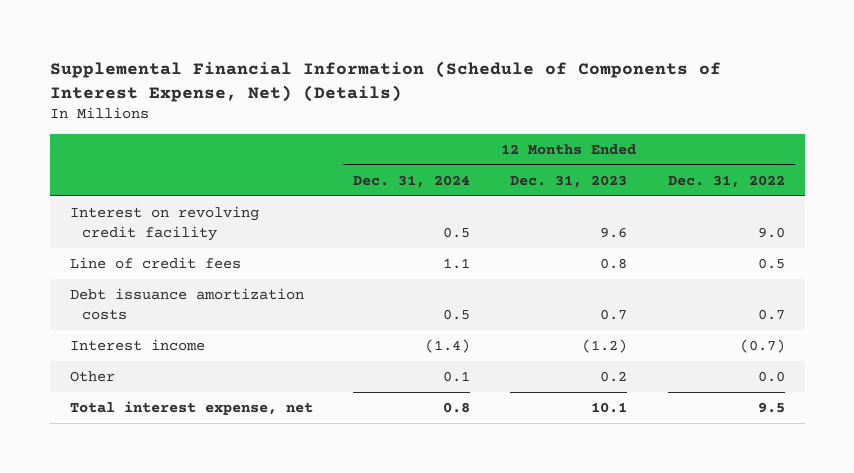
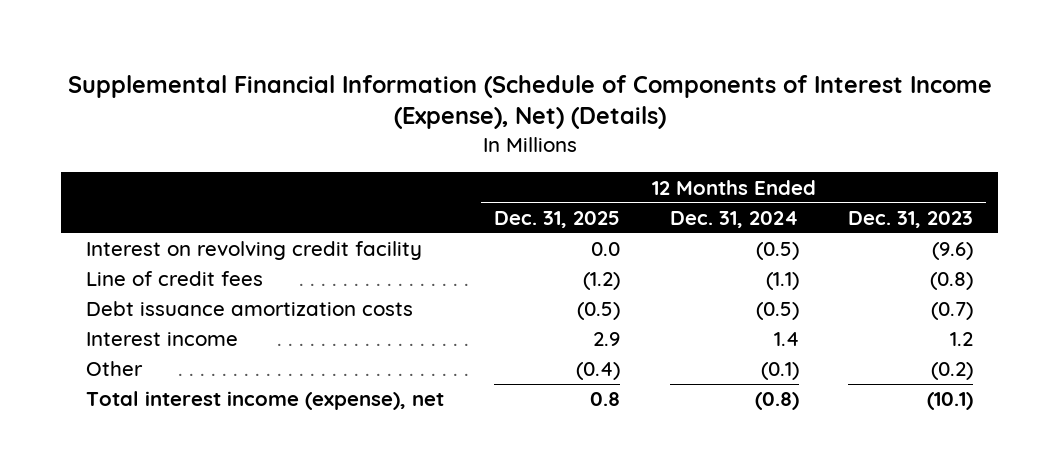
- Supplemental Financial Information (Schedule of Components of Interest Expense, Net) (Details)
+ Supplemental Financial Information (Schedule of Components of Interest Income (Expense), Net) (Details)
- | 12 Months Ended Dec. 31, 2024 | 12 Months Ended Dec. 31, 2023 | 12 Months Ended Dec. 31, 2022
+ | 12 Months Ended Dec. 31, 2025 | 12 Months Ended Dec. 31, 2024 | 12 Months Ended Dec. 31, 2023
- Interest on revolving credit facility | 0.5 | 9.6 | 9.0
- Line of credit fees | 1.1 | 0.8 | 0.5
- Debt issuance amortization costs | 0.5 | 0.7 | 0.7
- Interest income | (1.4) | (1.2) | (0.7)
- Other | 0.1 | 0.2 | 0.0
- Total interest expense, net | 0.8 | 10.1 | 9.5
+ Interest on revolving credit facility | 0.0 | (0.5) | (9.6)
+ Line of credit fees | (1.2) | (1.1) | (0.8)
+ Debt issuance amortization costs | (0.5) | (0.5) | (0.7)
+ Interest income | 2.9 | 1.4 | 1.2
+ Other | (0.4) | (0.1) | (0.2)
+ Total interest income (expense), net | 0.8 | (0.8) | (10.1)

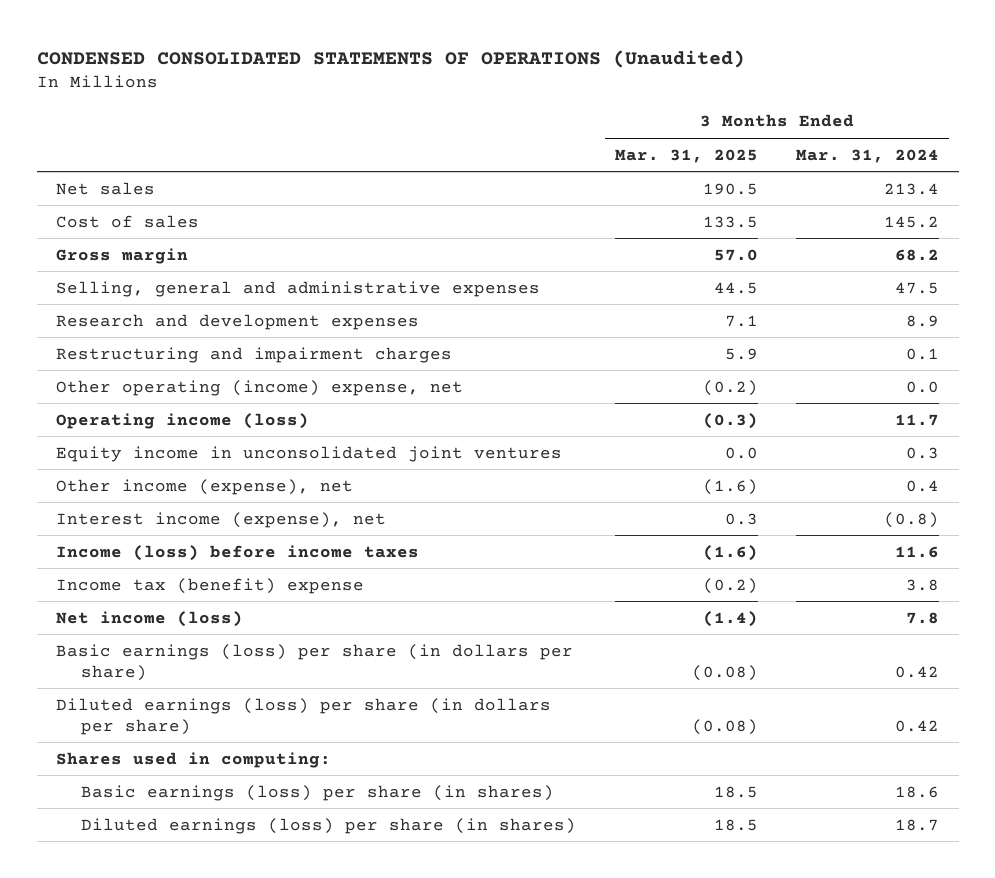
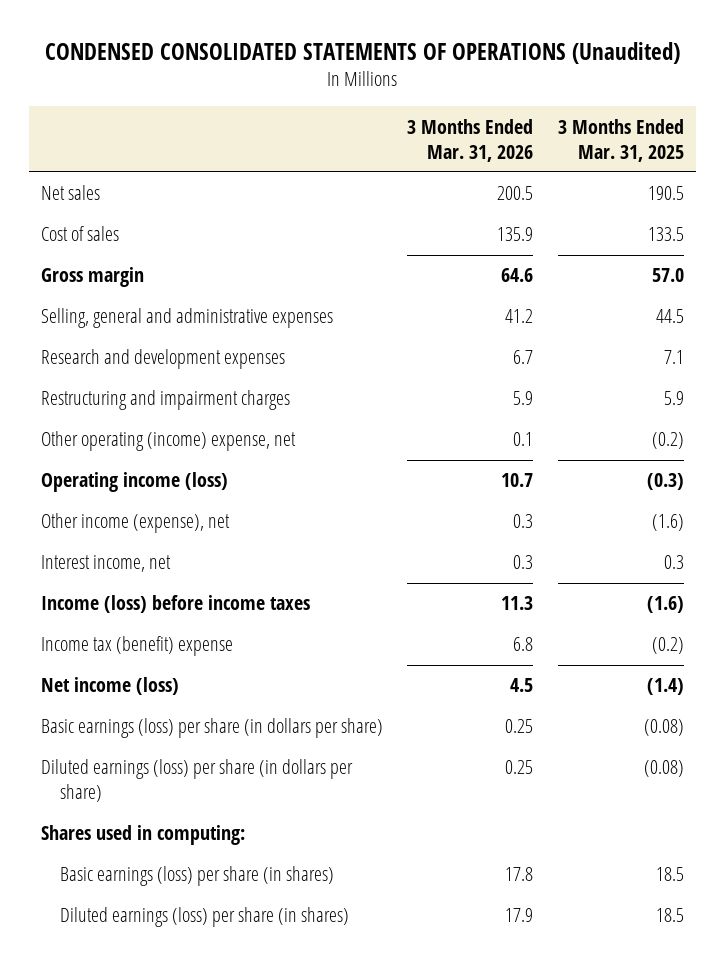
- | 3 Months Ended Mar. 31, 2025 | 3 Months Ended Mar. 31, 2024
+ | 3 Months Ended Mar. 31, 2026 | 3 Months Ended Mar. 31, 2025
- Equity income in unconsolidated joint ventures | 0.0 | 0.3
- Interest income (expense), net | 0.3 | (0.8)
+ Interest income, net | 0.3 | 0.3

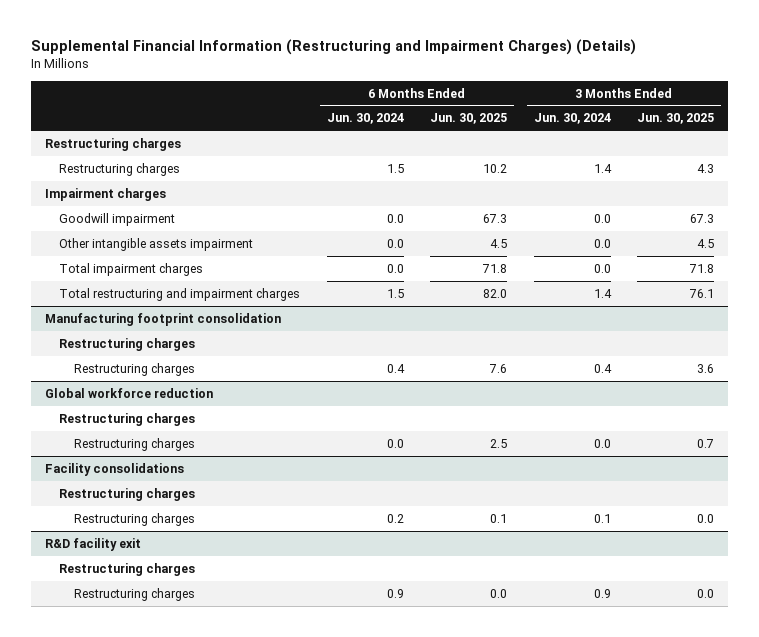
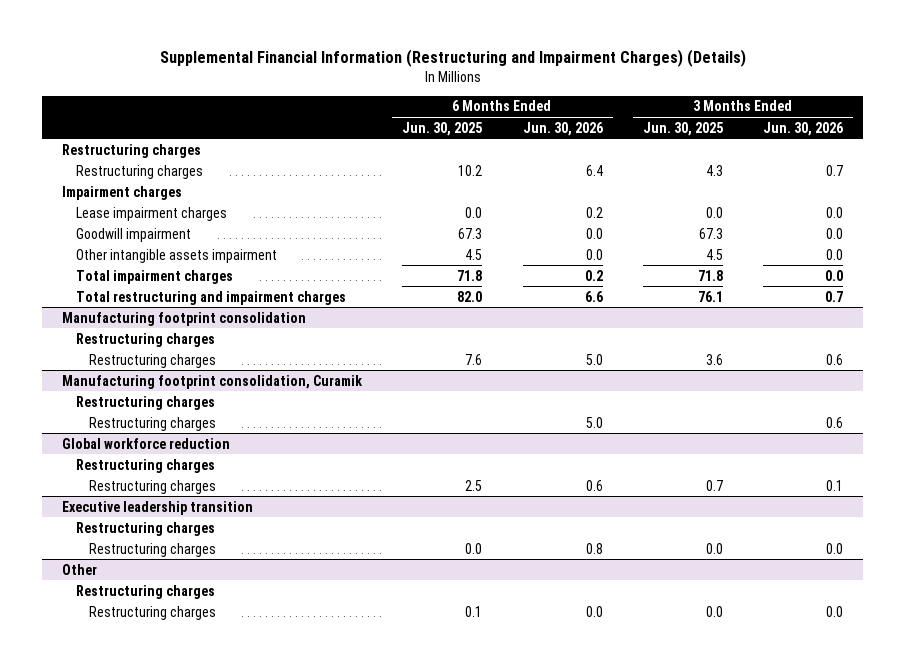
- | 6 Months Ended Jun. 30, 2024 | 6 Months Ended Jun. 30, 2025 | 3 Months Ended Jun. 30, 2024 | 3 Months Ended Jun. 30, 2025
+ | 6 Months Ended Jun. 30, 2025 | 6 Months Ended Jun. 30, 2026 | 3 Months Ended Jun. 30, 2025 | 3 Months Ended Jun. 30, 2026
+ Lease impairment charges | 0.0 | 0.2 | 0.0 | 0.0
+ Manufacturing footprint consolidation, Curamik
+ Restructuring charges
+ Restructuring charges | | 5.0 | | 0.6
- Facility consolidations
- Restructuring charges
- Restructuring charges | 0.2 | 0.1 | 0.1 | 0.0
- R&D facility exit
+ Executive leadership transition
+ Other
+ Restructuring charges
+ Restructuring charges | 0.1 | 0.0 | 0.0 | 0.0

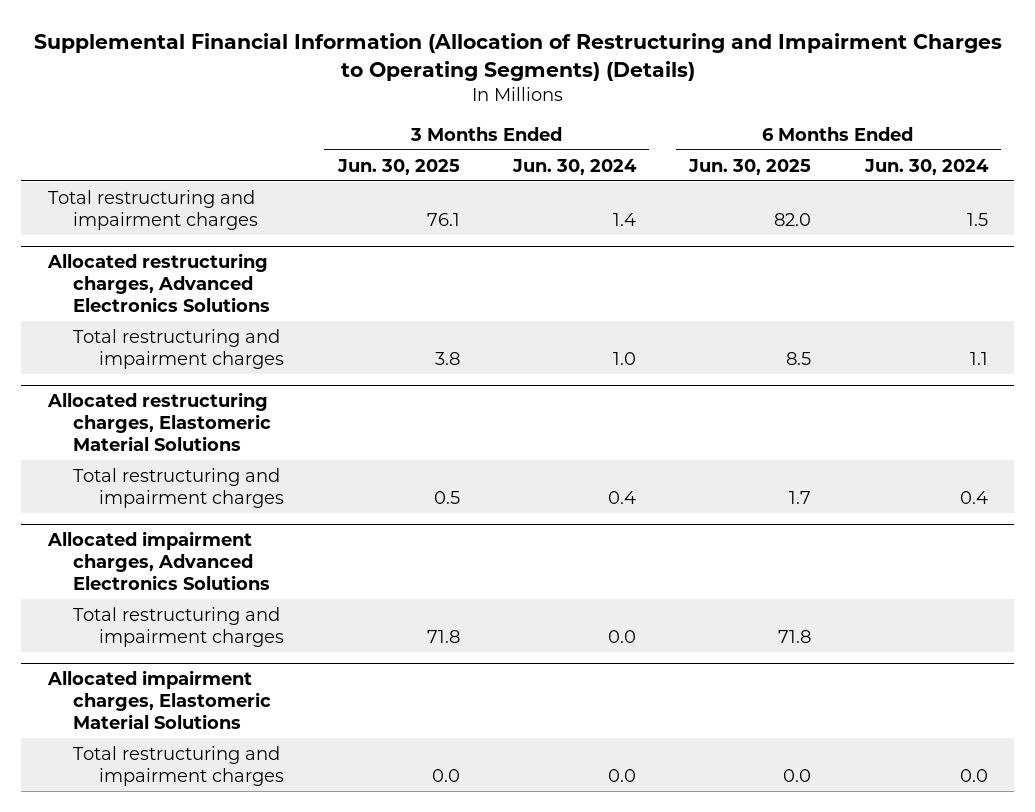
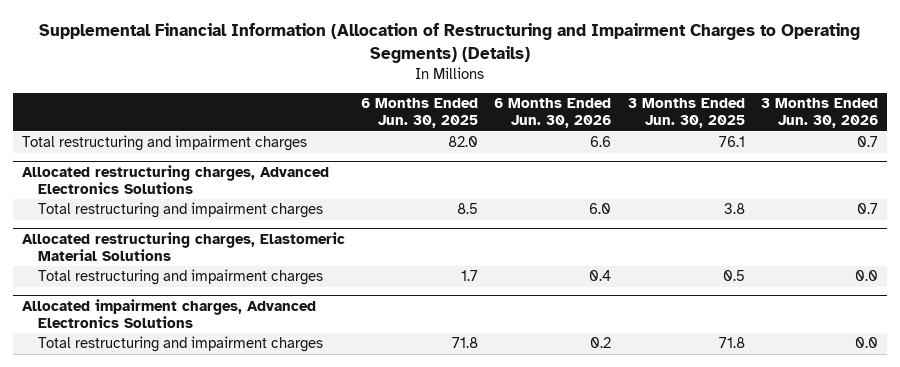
- | 3 Months Ended Jun. 30, 2025 | 3 Months Ended Jun. 30, 2024 | 6 Months Ended Jun. 30, 2025 | 6 Months Ended Jun. 30, 2024
+ | 6 Months Ended Jun. 30, 2025 | 6 Months Ended Jun. 30, 2026 | 3 Months Ended Jun. 30, 2025 | 3 Months Ended Jun. 30, 2026
- Allocated impairment charges, Elastomeric Material Solutions
- Total restructuring and impairment charges | 0.0 | 0.0 | 0.0 | 0.0

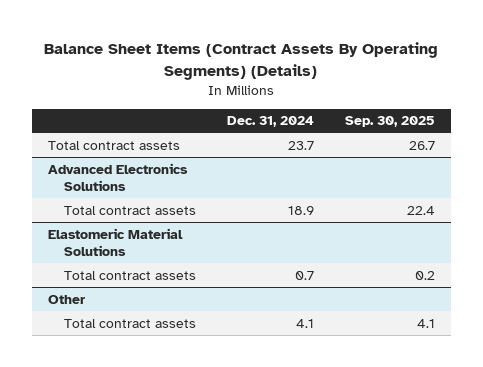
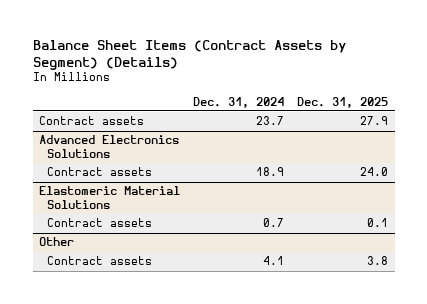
- Balance Sheet Items (Contract Assets By Operating Segments) (Details)
+ Balance Sheet Items (Contract Assets by Segment) (Details)
- | Dec. 31, 2024 | Sep. 30, 2025
+ | Dec. 31, 2024 | Dec. 31, 2025
- Total contract assets | 23.7 | 26.7
+ Contract assets | 23.7 | 27.9
@ Advanced Electronics Solutions
- Total contract assets | 18.9 | 22.4
+ Contract assets | 18.9 | 24.0
@ Elastomeric Material Solutions
- Total contract assets | 0.7 | 0.2
+ Contract assets | 0.7 | 0.1
@ Other
- Total contract assets | 4.1 | 4.1
+ Contract assets | 4.1 | 3.8

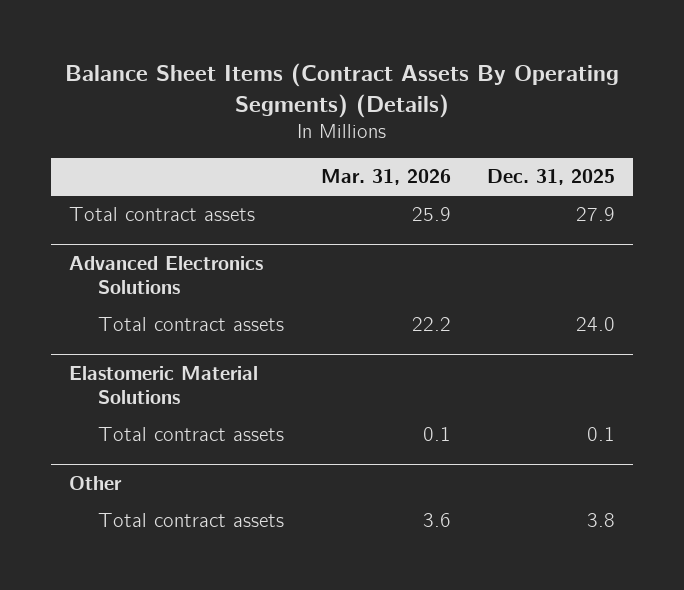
- Balance Sheet Items (Contract Assets by Segment) (Details)
+ Balance Sheet Items (Contract Assets By Operating Segments) (Details)
- | Dec. 31, 2024 | Dec. 31, 2025
+ | Mar. 31, 2026 | Dec. 31, 2025
- Contract assets | 23.7 | 27.9
+ Total contract assets | 25.9 | 27.9
@ Advanced Electronics Solutions
- Contract assets | 18.9 | 24.0
+ Total contract assets | 22.2 | 24.0
@ Elastomeric Material Solutions
- Contract assets | 0.7 | 0.1
+ Total contract assets | 0.1 | 0.1
@ Other
- Contract assets | 4.1 | 3.8
+ Total contract assets | 3.6 | 3.8

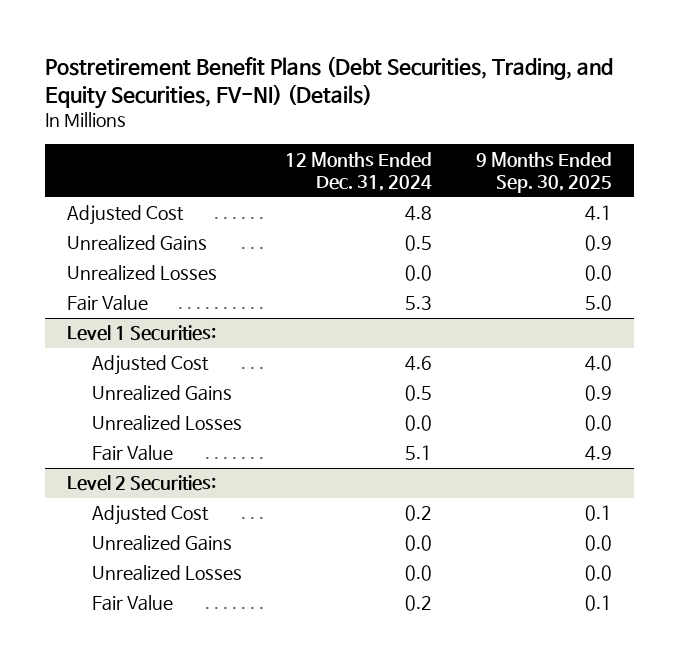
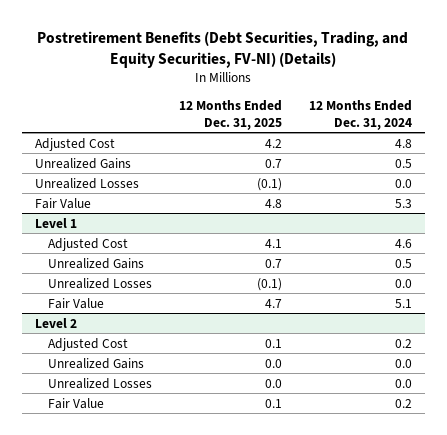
- Postretirement Benefit Plans (Debt Securities, Trading, and Equity Securities, FV-NI) (Details)
+ Postretirement Benefits (Debt Securities, Trading, and Equity Securities, FV-NI) (Details)
- | 12 Months Ended Dec. 31, 2024 | 9 Months Ended Sep. 30, 2025
+ | 12 Months Ended Dec. 31, 2025 | 12 Months Ended Dec. 31, 2024
- Level 1 Securities:
+ Level 1
- Level 2 Securities:
+ Level 2

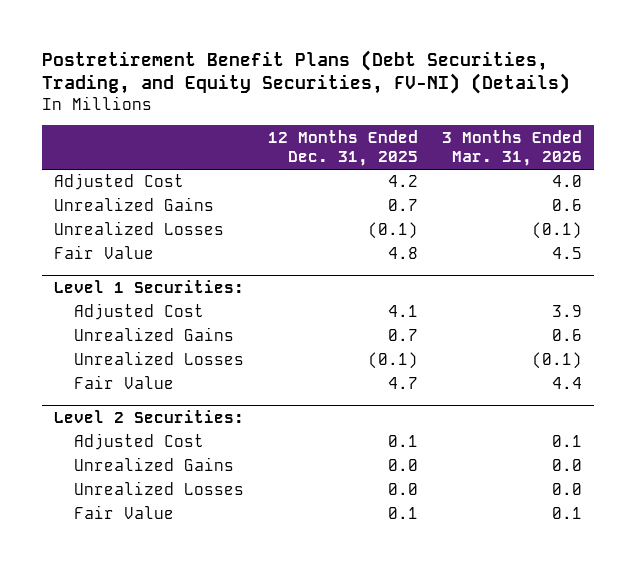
- Postretirement Benefits (Debt Securities, Trading, and Equity Securities, FV-NI) (Details)
+ Postretirement Benefit Plans (Debt Securities, Trading, and Equity Securities, FV-NI) (Details)
- | 12 Months Ended Dec. 31, 2025 | 12 Months Ended Dec. 31, 2024
+ | 12 Months Ended Dec. 31, 2025 | 3 Months Ended Mar. 31, 2026
- Level 1
+ Level 1 Securities:
- Level 2
+ Level 2 Securities:

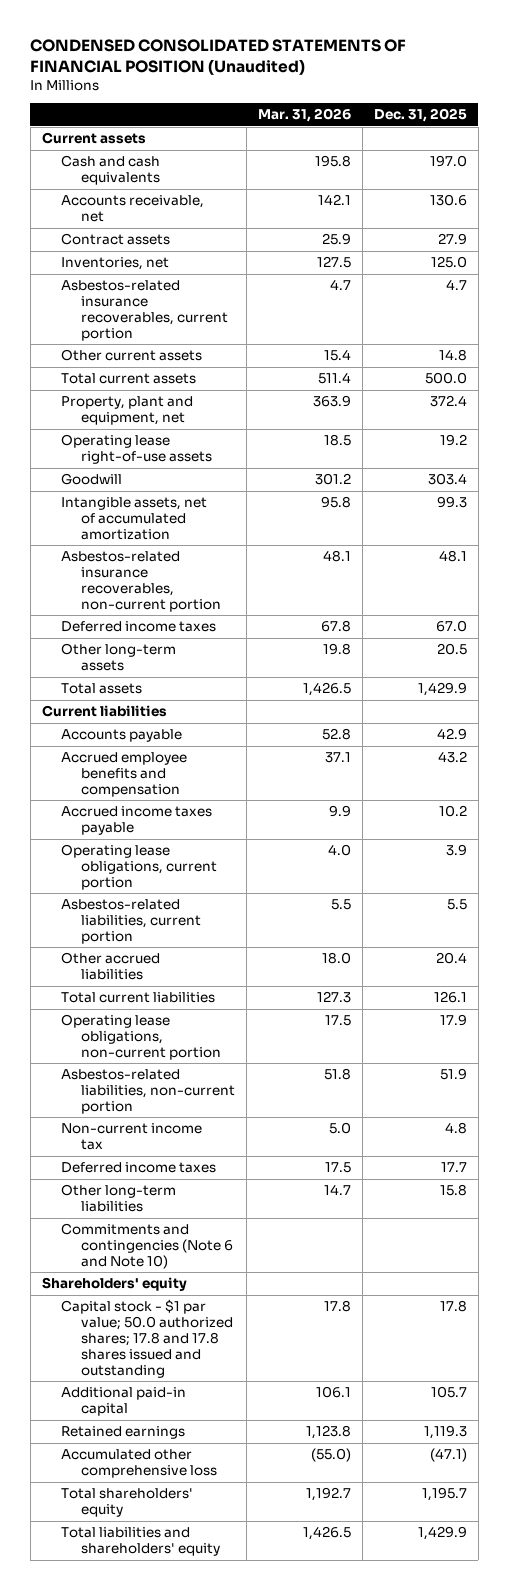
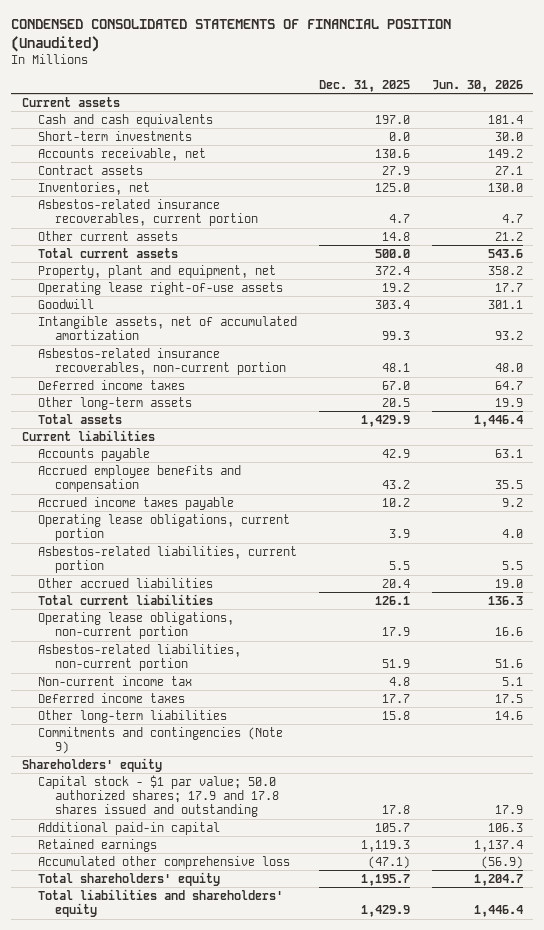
- | Mar. 31, 2026 | Dec. 31, 2025
+ | Dec. 31, 2025 | Jun. 30, 2026
+ Short-term investments | 0.0 | 30.0
- Commitments and contingencies (Note 6 and Note 10)
+ Commitments and contingencies (Note 9)
- Capital stock - $1 par value; 50.0 authorized shares; 17.8 and 17.8 shares issued and outstanding | 17.8 | 17.8
+ Capital stock - $1 par value; 50.0 authorized shares; 17.9 and 17.8 shares issued and outstanding | 17.8 | 17.9

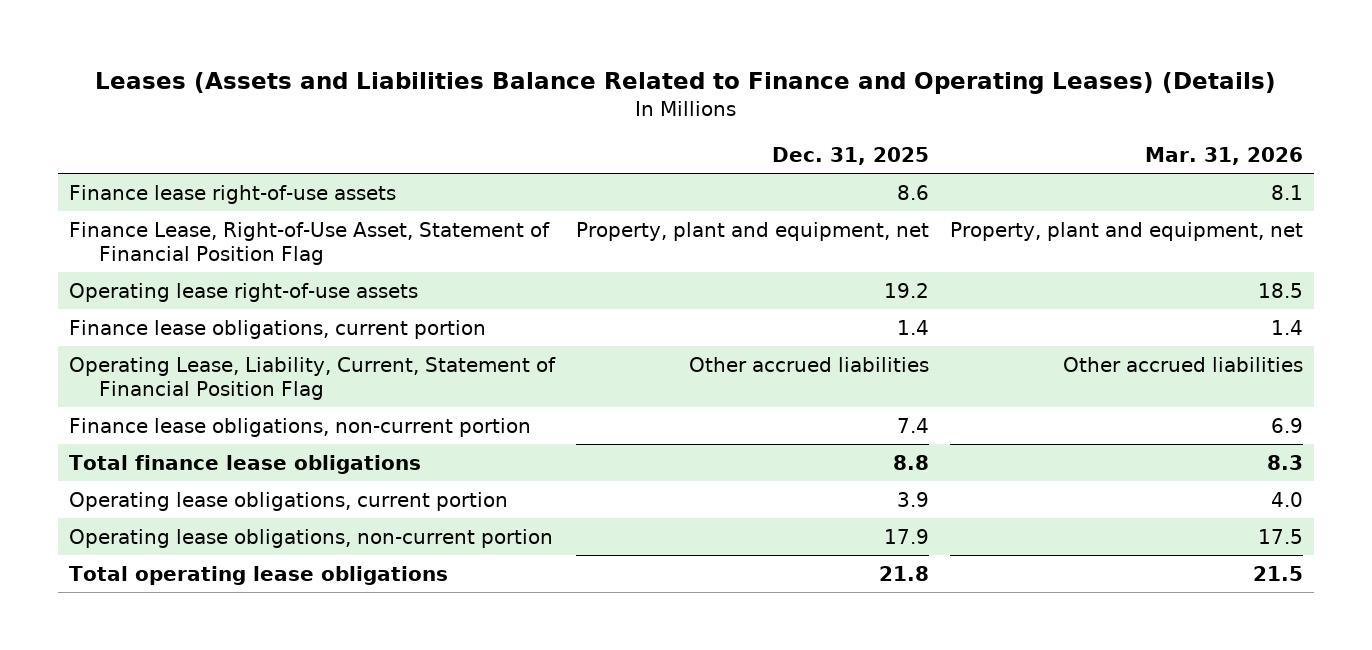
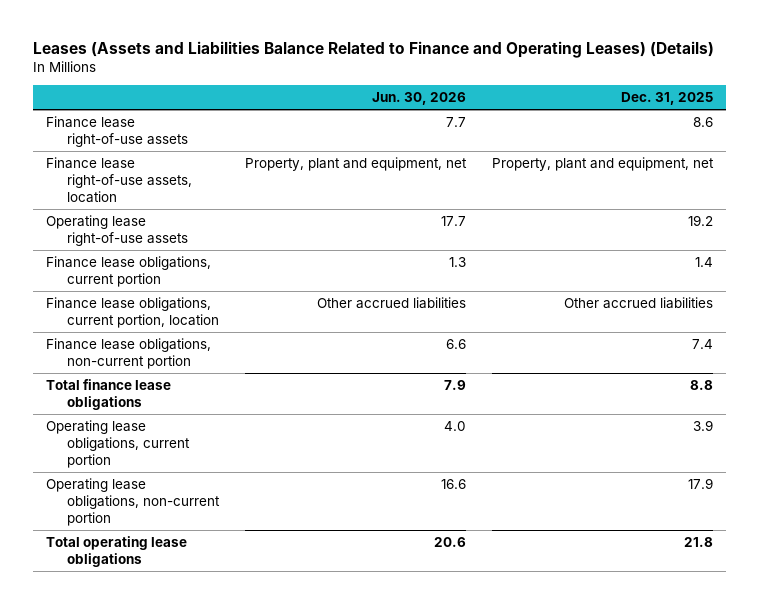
- | Dec. 31, 2025 | Mar. 31, 2026
+ | Jun. 30, 2026 | Dec. 31, 2025
- Finance Lease, Right-of-Use Asset, Statement of Financial Position Flag | Property, plant and equipment, net | Property, plant and equipment, net
+ Finance lease right-of-use assets, location | Property, plant and equipment, net | Property, plant and equipment, net
- Operating Lease, Liability, Current, Statement of Financial Position Flag | Other accrued liabilities | Other accrued liabilities
+ Finance lease obligations, current portion, location | Other accrued liabilities | Other accrued liabilities

